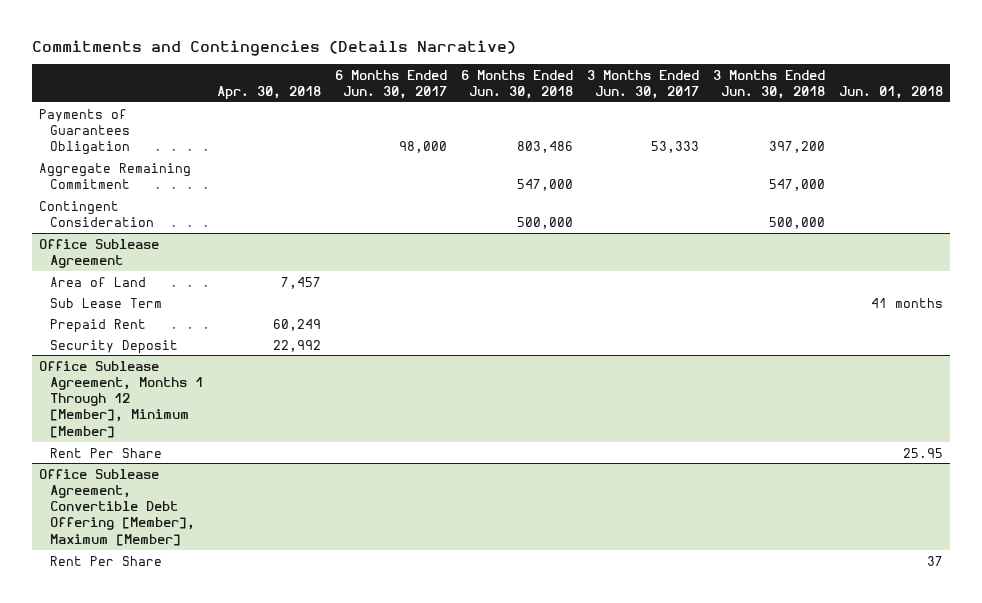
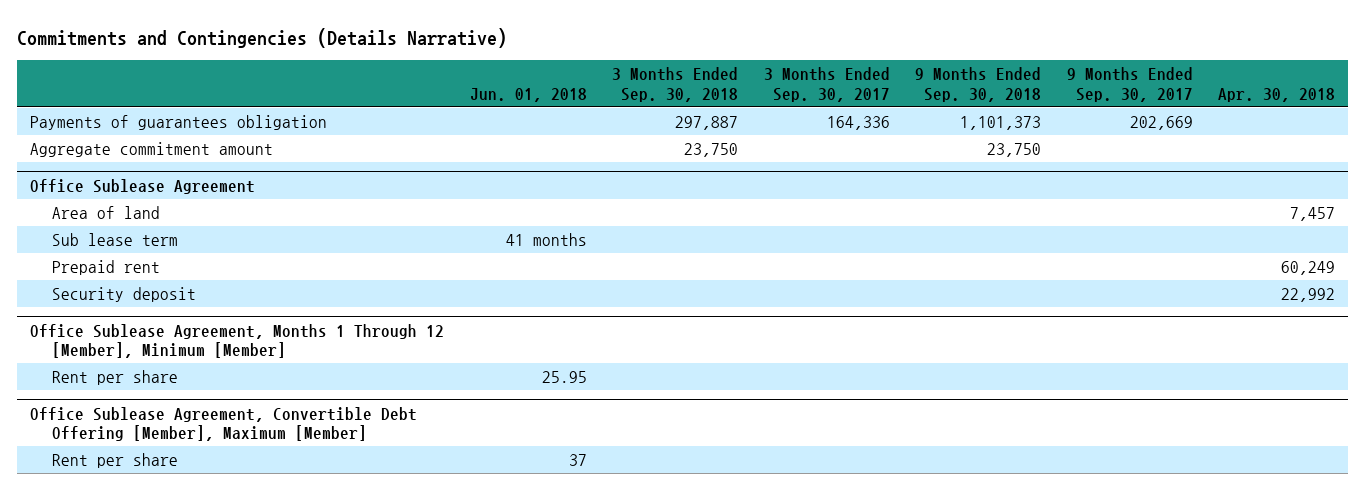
- | Apr. 30, 2018 | 6 Months Ended Jun. 30, 2017 | 6 Months Ended Jun. 30, 2018 | 3 Months Ended Jun. 30, 2017 | 3 Months Ended Jun. 30, 2018 | Jun. 01, 2018
+ | Jun. 01, 2018 | 3 Months Ended Sep. 30, 2018 | 3 Months Ended Sep. 30, 2017 | 9 Months Ended Sep. 30, 2018 | 9 Months Ended Sep. 30, 2017 | Apr. 30, 2018
- Payments of Guarantees Obligation | | 98,000 | 803,486 | 53,333 | 397,200 |
- Aggregate Remaining Commitment | | | 547,000 | | 547,000 |
- Contingent Consideration | | | 500,000 | | 500,000 |
+ Payments of guarantees obligation | | 297,887 | 164,336 | 1,101,373 | 202,669 |
+ Aggregate commitment amount | | 23,750 | | 23,750 | |
@ Office Sublease Agreement
- Area of Land | 7,457 | | | | |
- Sub Lease Term | | | | | | 41 months
- Prepaid Rent | 60,249 | | | | |
- Security Deposit | 22,992 | | | | |
+ Area of land | | | | | | 7,457
+ Sub lease term | 41 months | | | | |
+ Prepaid rent | | | | | | 60,249
+ Security deposit | | | | | | 22,992
@ Office Sublease Agreement, Months 1 Through 12 [Member], Minimum [Member]
- Rent Per Share | | | | | | 25.95
+ Rent per share | 25.95 | | | | |
@ Office Sublease Agreement, Convertible Debt Offering [Member], Maximum [Member]
- Rent Per Share | | | | | | 37
+ Rent per share | 37 | | | | |

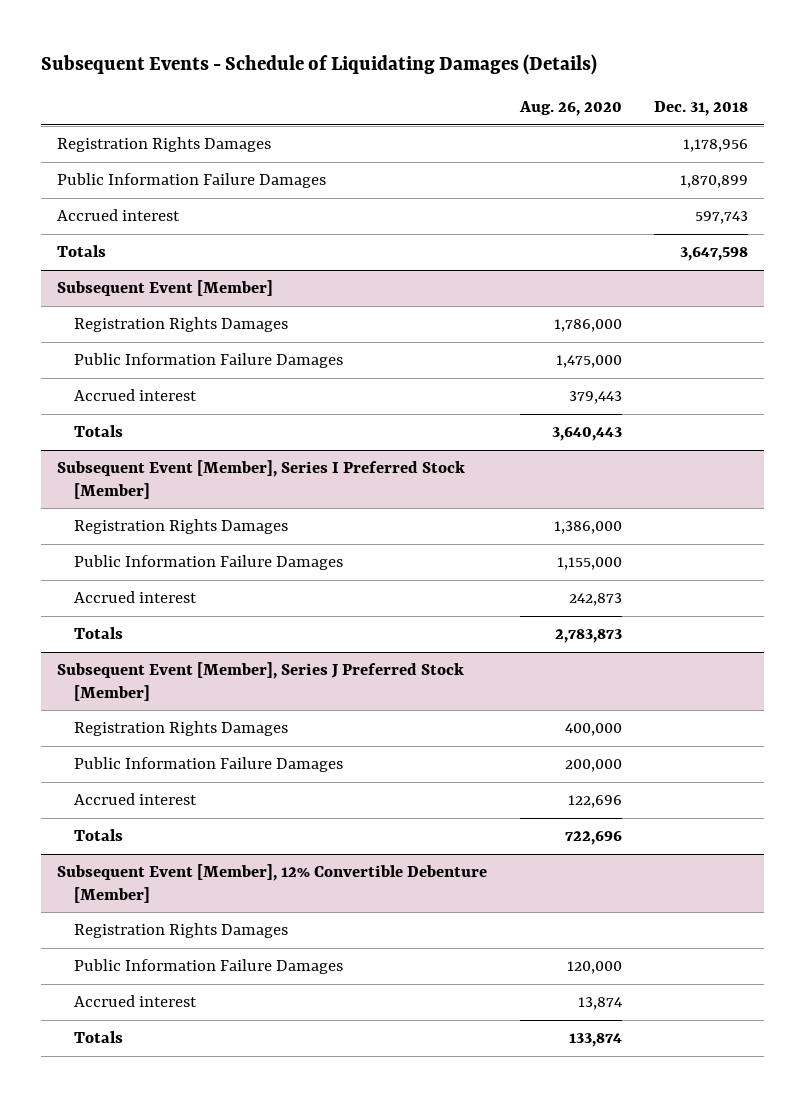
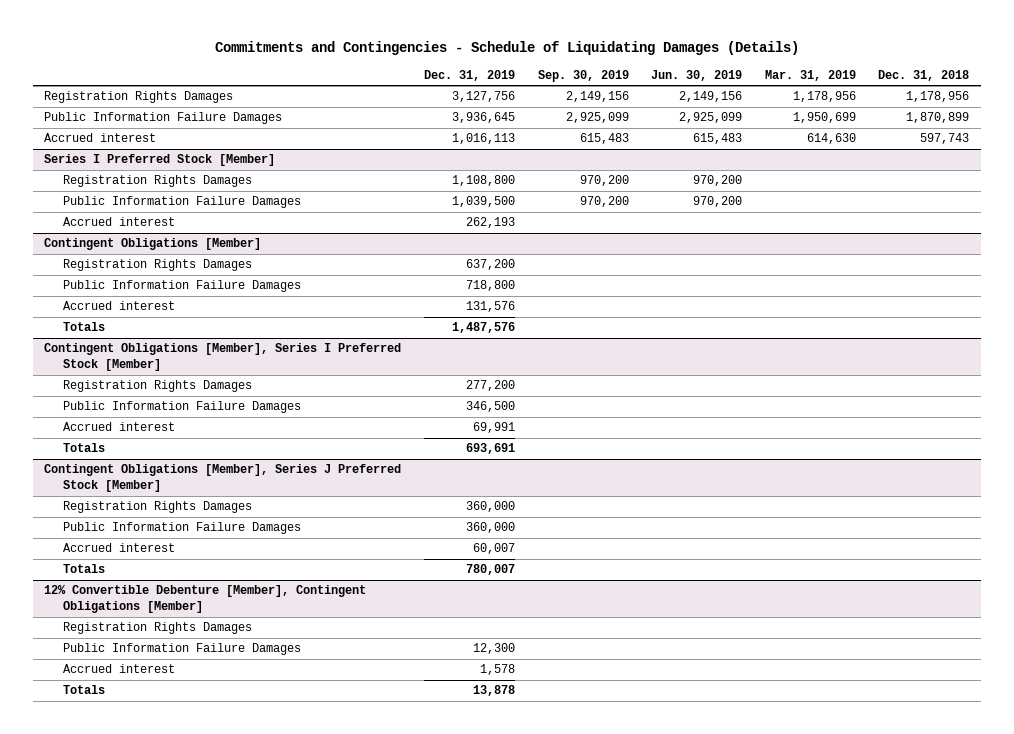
- Subsequent Events - Schedule of Liquidating Damages (Details)
+ Commitments and Contingencies - Schedule of Liquidating Damages (Details)
- | Aug. 26, 2020 | Dec. 31, 2018
+ | Dec. 31, 2019 | Sep. 30, 2019 | Jun. 30, 2019 | Mar. 31, 2019 | Dec. 31, 2018
- Totals | | 3,647,598
- Subsequent Event [Member]
- Registration Rights Damages | 1,786,000 |
- Public Information Failure Damages | 1,475,000 |
- Accrued interest | 379,443 |
- Totals | 3,640,443 |
- Subsequent Event [Member], Series I Preferred Stock [Member]
+ Series I Preferred Stock [Member]
- Totals | 2,783,873 |
- Subsequent Event [Member], Series J Preferred Stock [Member]
+ Contingent Obligations [Member]
+ Registration Rights Damages | 637,200 | | | |
+ Public Information Failure Damages | 718,800 | | | |
+ Accrued interest | 131,576 | | | |
+ Totals | 1,487,576 | | | |
+ Contingent Obligations [Member], Series I Preferred Stock [Member]
+ Registration Rights Damages | 277,200 | | | |
+ Public Information Failure Damages | 346,500 | | | |
+ Accrued interest | 69,991 | | | |
+ Totals | 693,691 | | | |
+ Contingent Obligations [Member], Series J Preferred Stock [Member]
- Subsequent Event [Member], 12% Convertible Debenture [Member]
- Registration Rights Damages
- Public Information Failure Damages | 120,000 |
- Accrued interest | 13,874 |
- Totals | 133,874 |
+ 12% Convertible Debenture [Member], Contingent Obligations [Member]
+ Registration Rights Damages
+ Public Information Failure Damages | 12,300 | | | |
+ Accrued interest | 1,578 | | | |
+ Totals | 13,878 | | | |

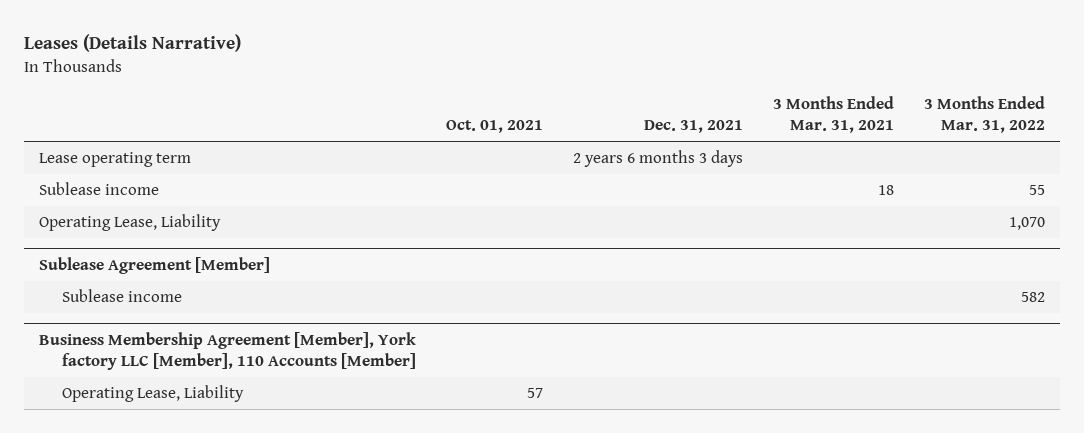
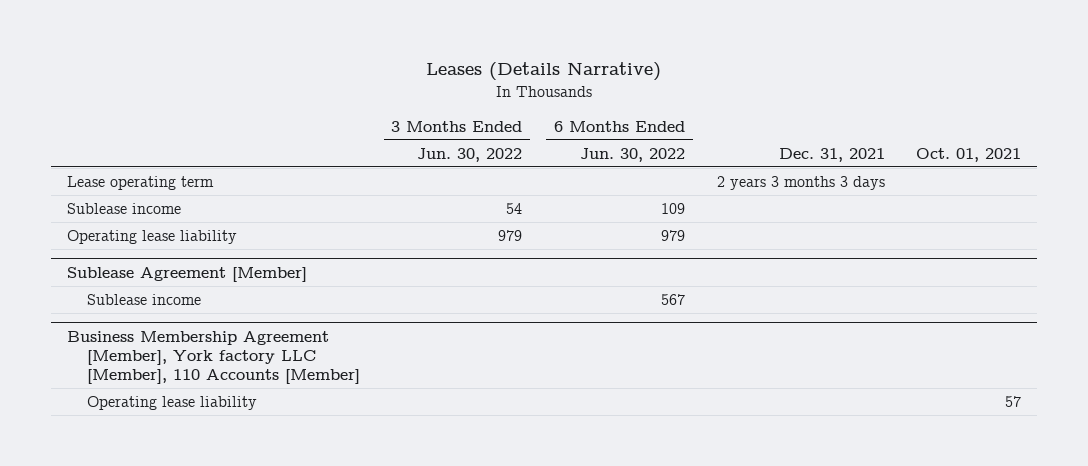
- | Oct. 01, 2021 | Dec. 31, 2021 | 3 Months Ended Mar. 31, 2021 | 3 Months Ended Mar. 31, 2022
+ | 3 Months Ended Jun. 30, 2022 | 6 Months Ended Jun. 30, 2022 | Dec. 31, 2021 | Oct. 01, 2021
- Lease operating term | | 2 years 6 months 3 days | |
+ Lease operating term | | | 2 years 3 months 3 days |
- Operating Lease, Liability | | | | 1,070
+ Operating lease liability | 979 | 979 | |
@ Business Membership Agreement [Member], York factory LLC [Member], 110 Accounts [Member]
- Operating Lease, Liability | 57 | | |
+ Operating lease liability | | | | 57

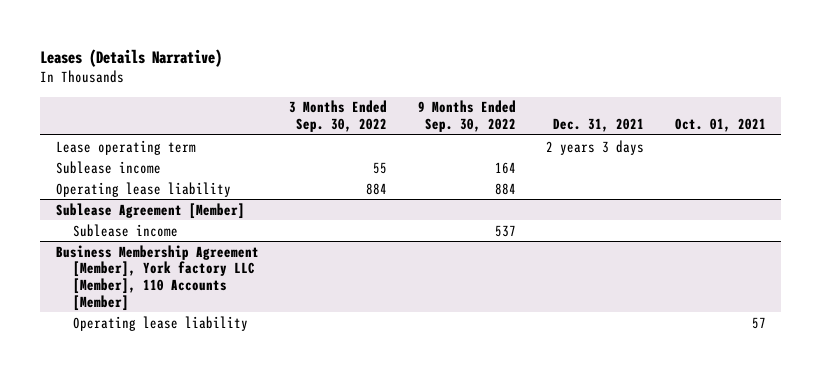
- | 3 Months Ended Jun. 30, 2022 | 6 Months Ended Jun. 30, 2022 | Dec. 31, 2021 | Oct. 01, 2021
+ | 3 Months Ended Sep. 30, 2022 | 9 Months Ended Sep. 30, 2022 | Dec. 31, 2021 | Oct. 01, 2021
- Lease operating term | | | 2 years 3 months 3 days |
+ Lease operating term | | | 2 years 3 days |

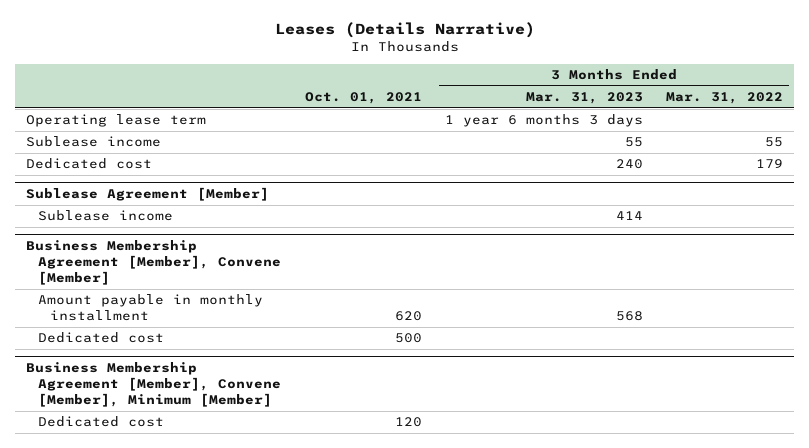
- | 3 Months Ended Sep. 30, 2022 | 9 Months Ended Sep. 30, 2022 | Dec. 31, 2021 | Oct. 01, 2021
+ | Oct. 01, 2021 | 3 Months Ended Mar. 31, 2023 | 3 Months Ended Mar. 31, 2022
- Lease operating term | | | 2 years 3 days |
+ Operating lease term | | 1 year 6 months 3 days |
- Operating lease liability | 884 | 884 | |
+ Dedicated cost | | 240 | 179
- Business Membership Agreement [Member], York factory LLC [Member], 110 Accounts [Member]
- Operating lease liability | | | | 57
+ Business Membership Agreement [Member], Convene [Member]
+ Amount payable in monthly installment | 620 | 568 |
+ Dedicated cost | 500 | |
+ Business Membership Agreement [Member], Convene [Member], Minimum [Member]
+ Dedicated cost | 120 | |

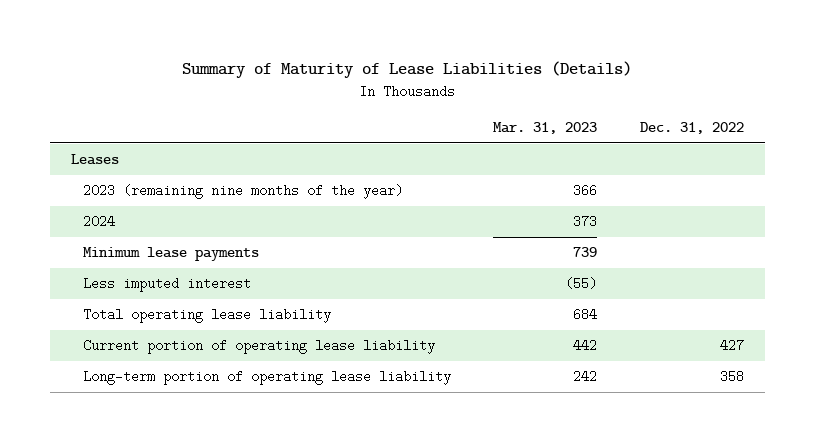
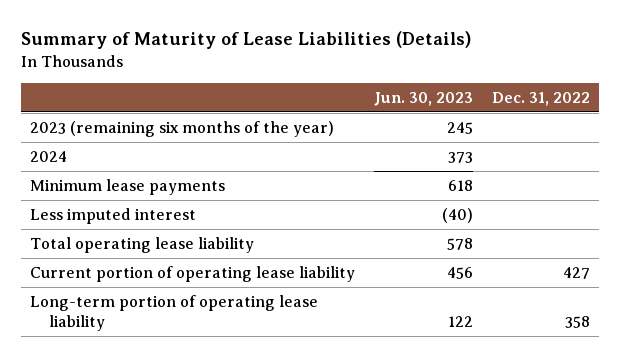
- | Mar. 31, 2023 | Dec. 31, 2022
+ | Jun. 30, 2023 | Dec. 31, 2022
- Leases
- 2023 (remaining nine months of the year) | 366 |
+ 2023 (remaining six months of the year) | 245 |

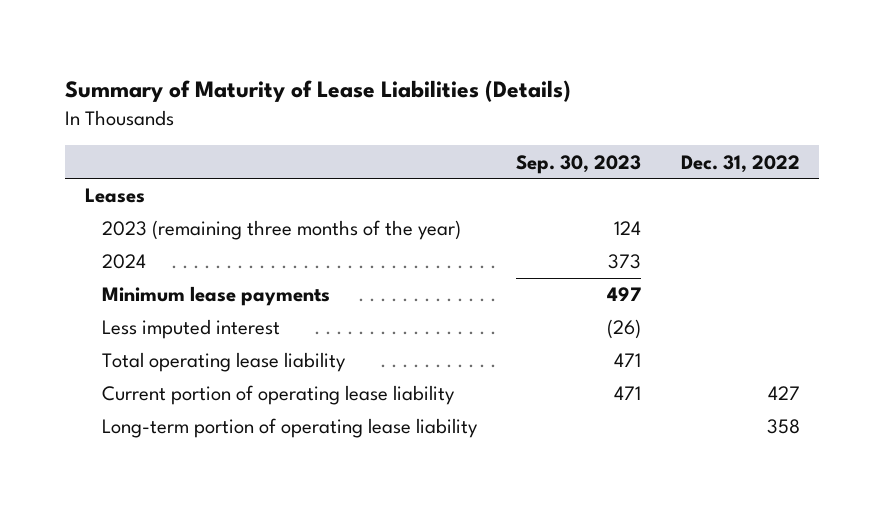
- | Jun. 30, 2023 | Dec. 31, 2022
+ | Sep. 30, 2023 | Dec. 31, 2022
- 2023 (remaining six months of the year) | 245 |
+ Leases
+ 2023 (remaining three months of the year) | 124 |

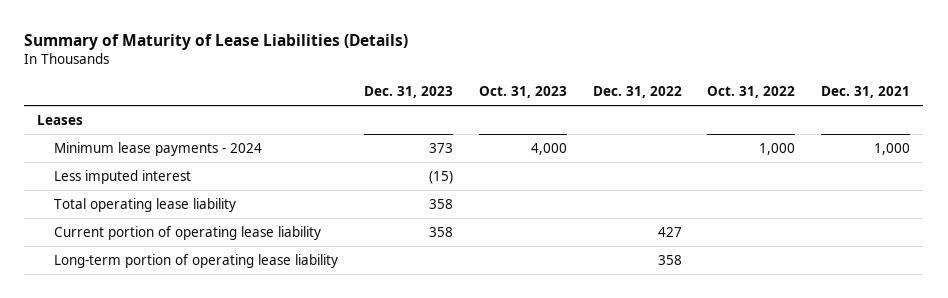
- | Sep. 30, 2023 | Dec. 31, 2022
+ | Dec. 31, 2023 | Oct. 31, 2023 | Dec. 31, 2022 | Oct. 31, 2022 | Dec. 31, 2021
- 2023 (remaining three months of the year) | 124 |
- 2024 | 373 |
- Minimum lease payments | 497 |
+ Minimum lease payments - 2024 | 373 | 4,000 | | 1,000 | 1,000

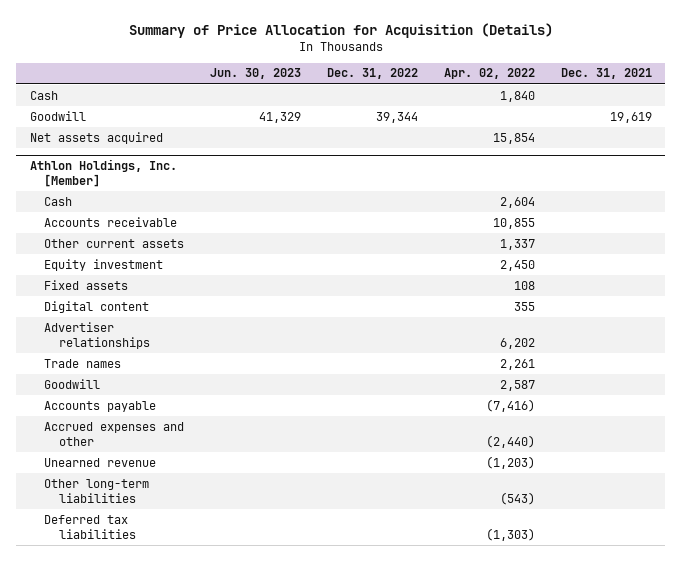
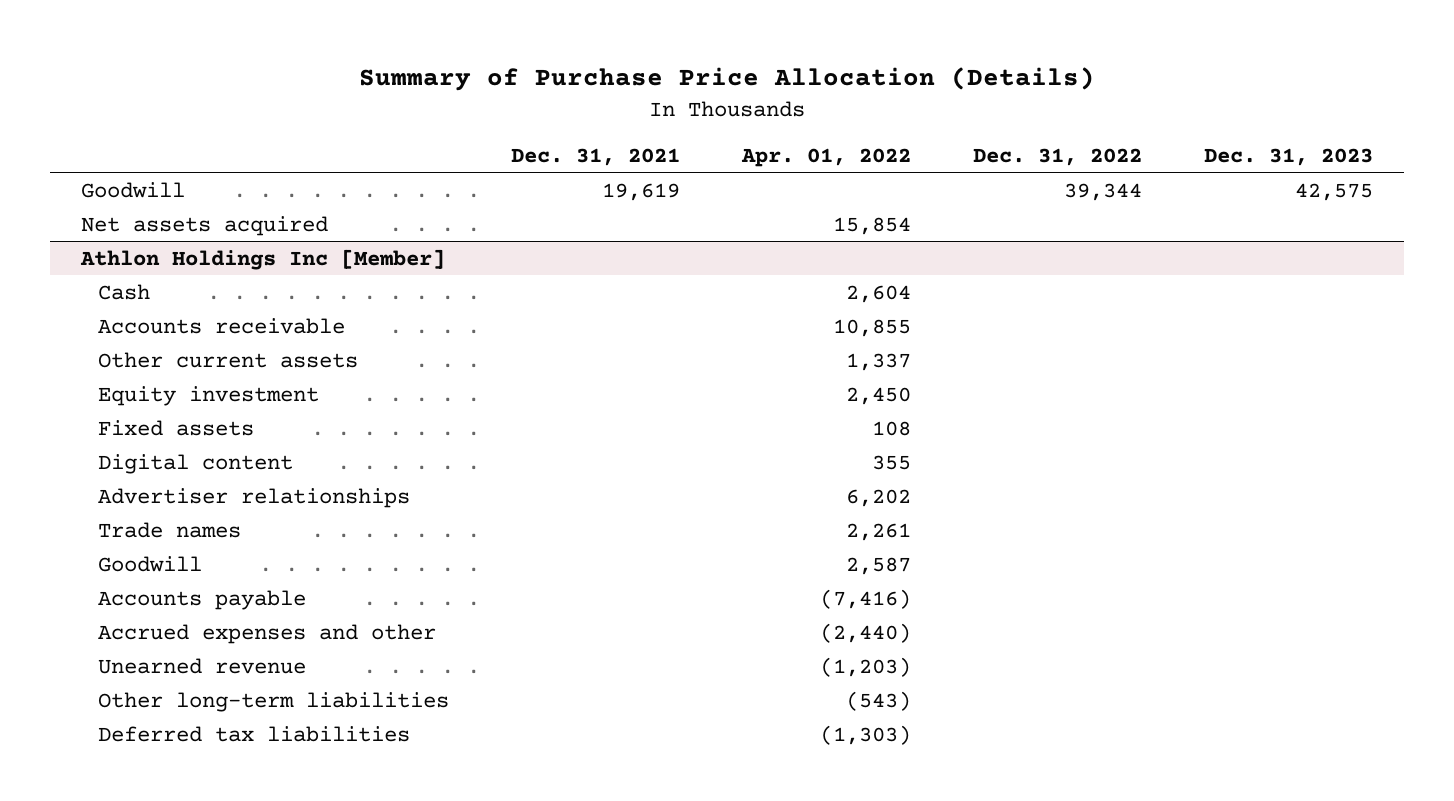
- Summary of Price Allocation for Acquisition (Details)
+ Summary of Purchase Price Allocation (Details)
- | Jun. 30, 2023 | Dec. 31, 2022 | Apr. 02, 2022 | Dec. 31, 2021
+ | Dec. 31, 2021 | Apr. 01, 2022 | Dec. 31, 2022 | Dec. 31, 2023
- Cash | | | 1,840 |
- Athlon Holdings, Inc. [Member]
+ Athlon Holdings Inc [Member]

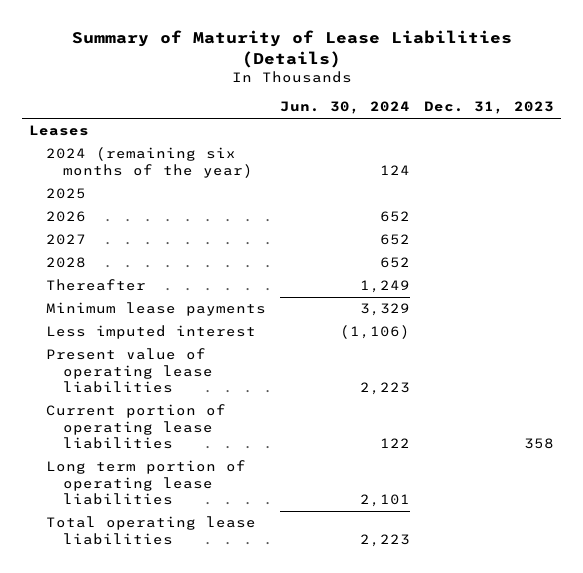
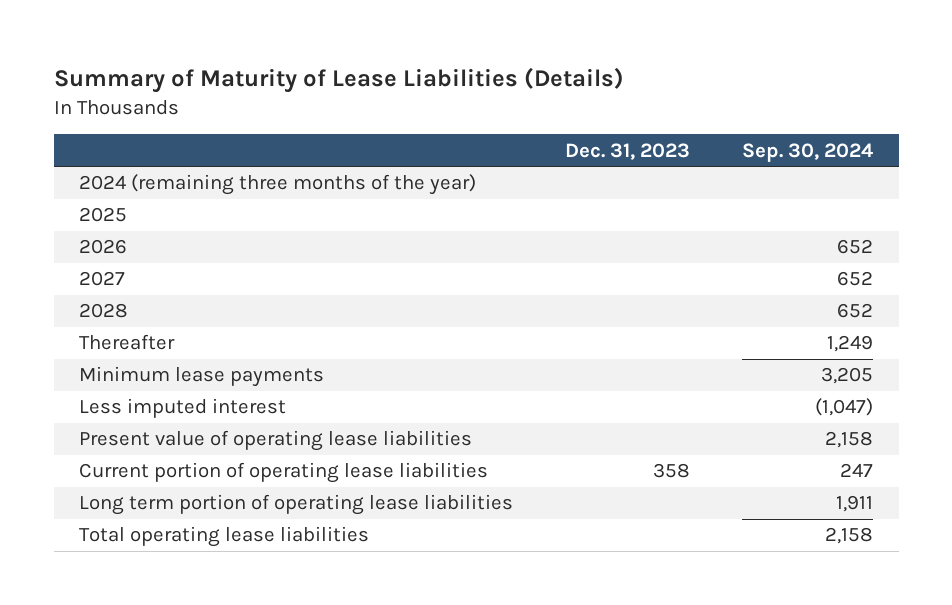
- | Jun. 30, 2024 | Dec. 31, 2023
+ | Dec. 31, 2023 | Sep. 30, 2024
- Leases
- 2024 (remaining six months of the year) | 124 |
+ 2024 (remaining three months of the year)

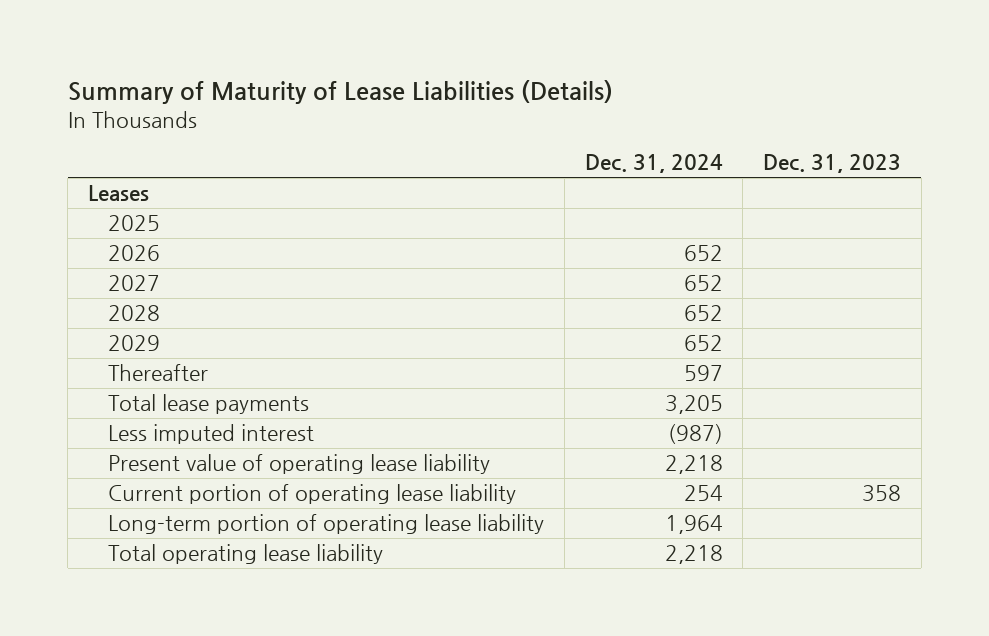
- | Dec. 31, 2023 | Sep. 30, 2024
+ | Dec. 31, 2024 | Dec. 31, 2023
- 2024 (remaining three months of the year)
+ Leases
+ 2029 | 652 |
- Minimum lease payments | | 3,205
+ Total lease payments | 3,205 |
- Present value of operating lease liabilities | | 2,158
- Current portion of operating lease liabilities | 358 | 247
- Long term portion of operating lease liabilities | | 1,911
- Total operating lease liabilities | | 2,158
+ Present value of operating lease liability | 2,218 |
+ Current portion of operating lease liability | 254 | 358
+ Long-term portion of operating lease liability | 1,964 |
+ Total operating lease liability | 2,218 |

